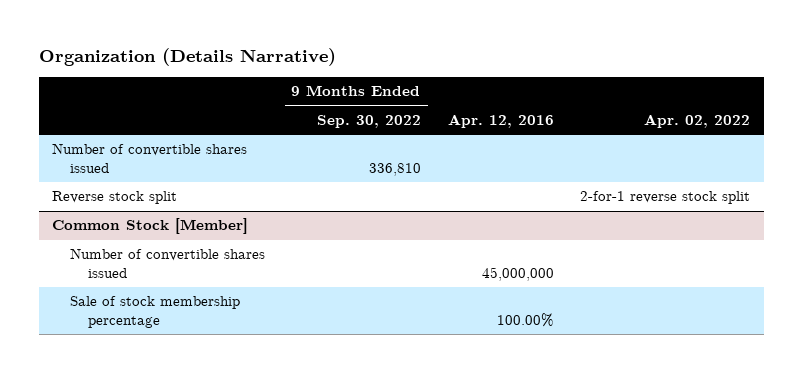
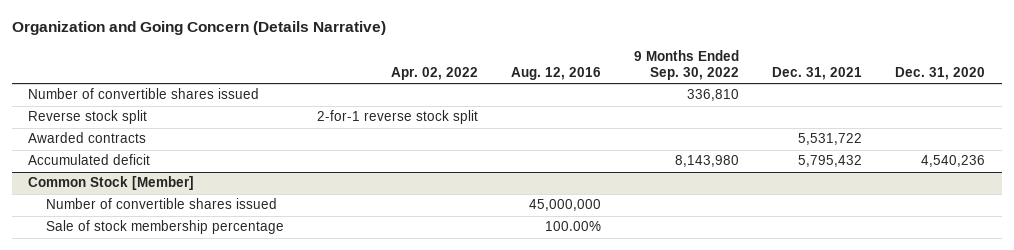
- Organization (Details Narrative)
+ Organization and Going Concern (Details Narrative)
- | 9 Months Ended Sep. 30, 2022 | Apr. 12, 2016 | Apr. 02, 2022
+ | Apr. 02, 2022 | Aug. 12, 2016 | 9 Months Ended Sep. 30, 2022 | Dec. 31, 2021 | Dec. 31, 2020
+ Awarded contracts | | | | 5,531,722 |
+ Accumulated deficit | | | 8,143,980 | 5,795,432 | 4,540,236

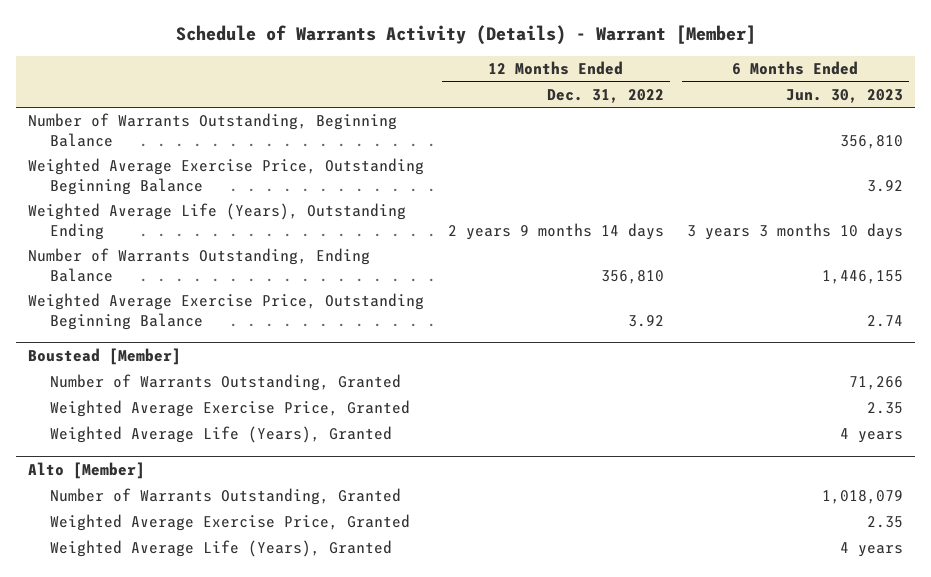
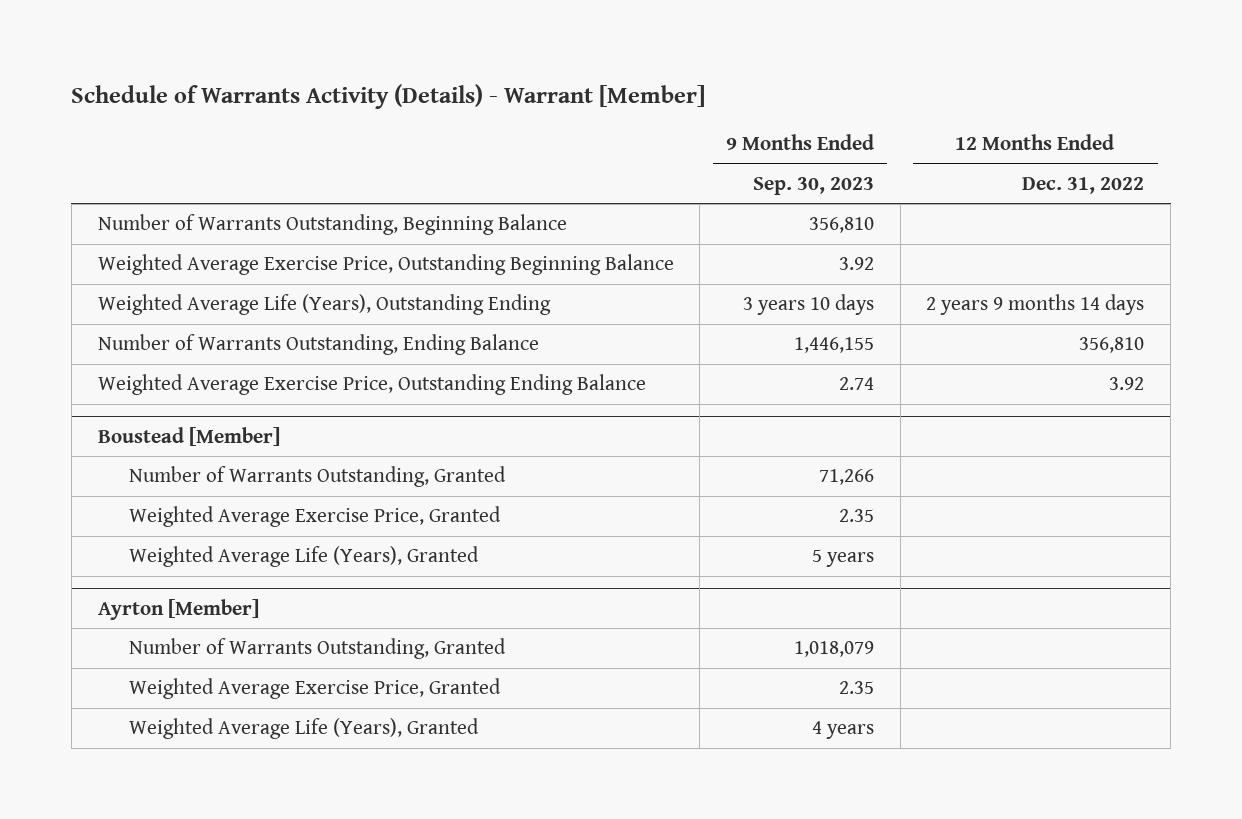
- | 12 Months Ended Dec. 31, 2022 | 6 Months Ended Jun. 30, 2023
+ | 9 Months Ended Sep. 30, 2023 | 12 Months Ended Dec. 31, 2022
- Weighted Average Exercise Price, Outstanding Beginning Balance | 3.92 | 2.74
+ Weighted Average Exercise Price, Outstanding Ending Balance | 2.74 | 3.92
- Alto [Member]
+ Ayrton [Member]

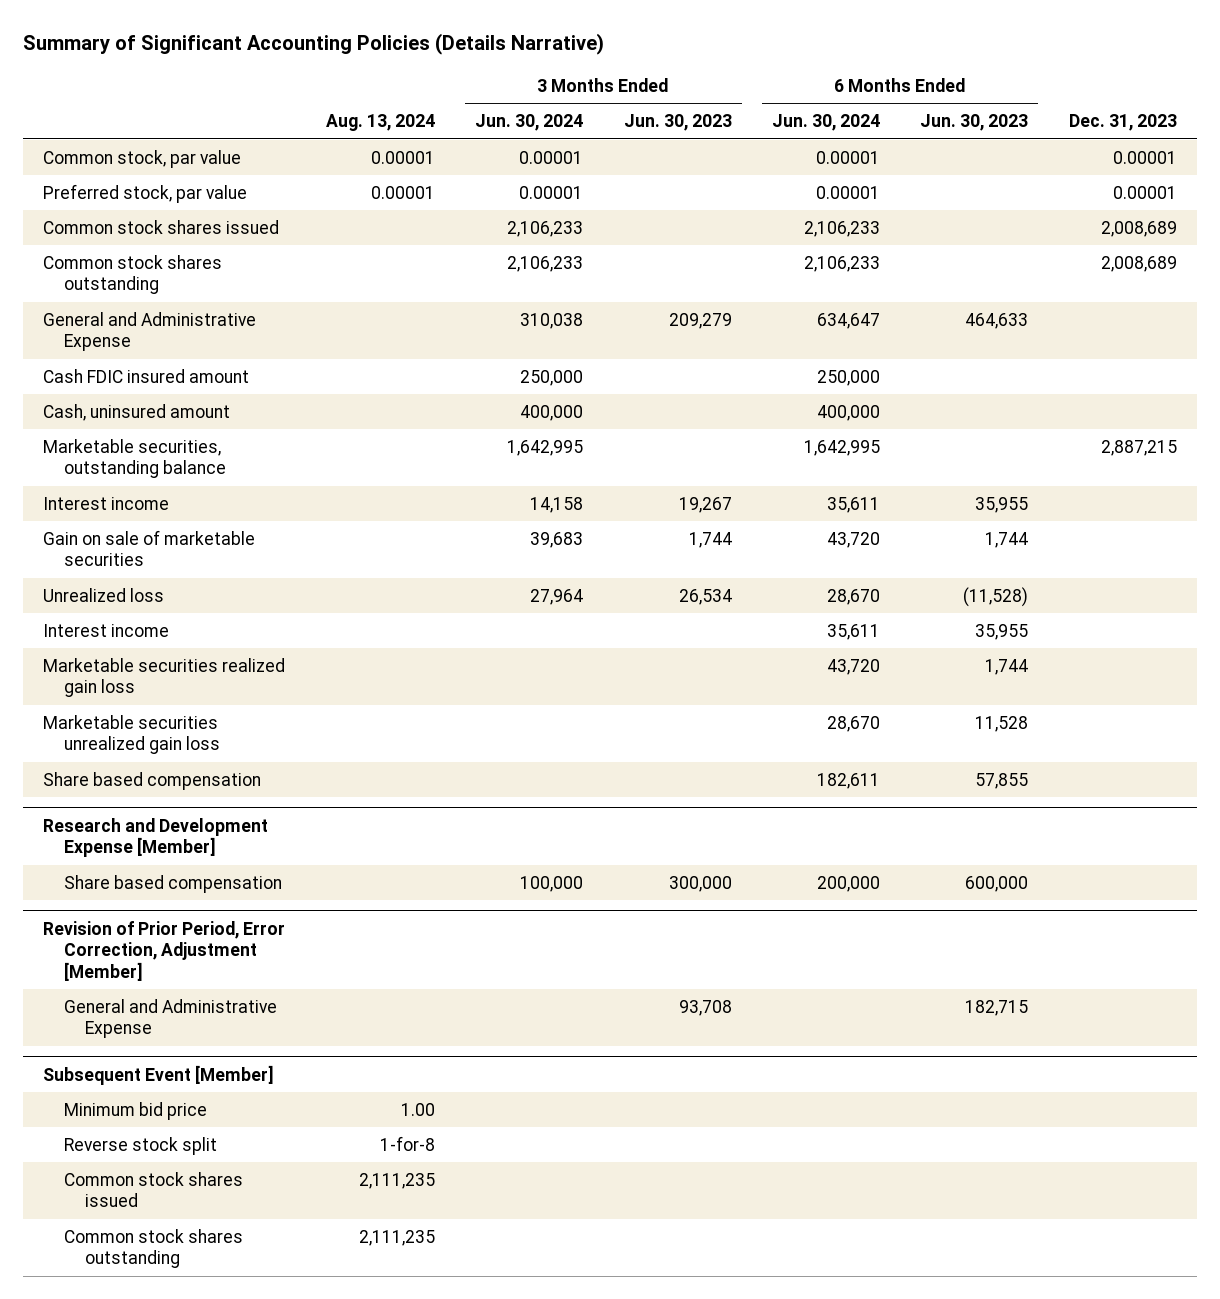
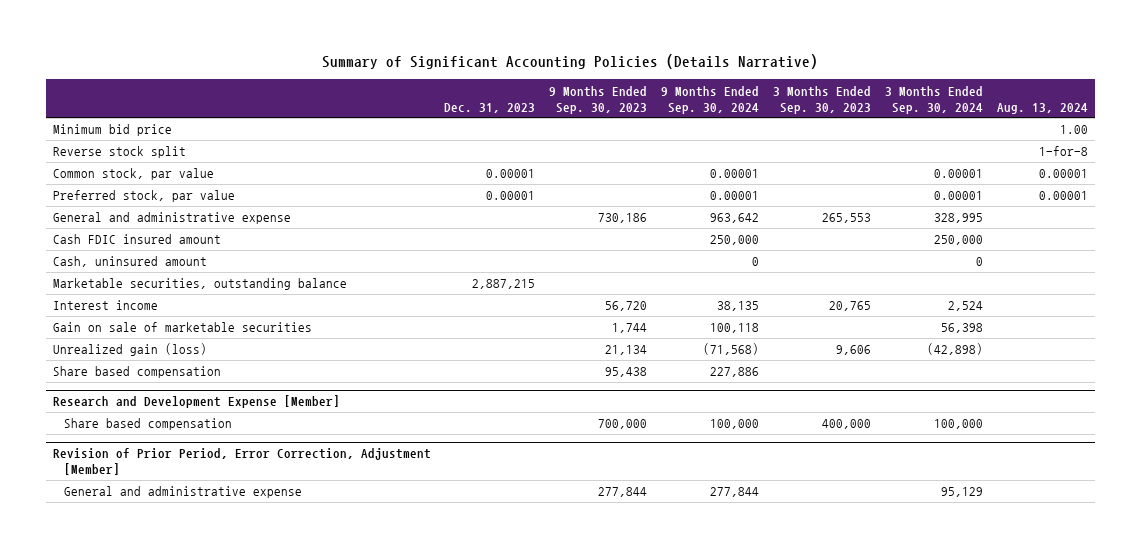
- | Aug. 13, 2024 | 3 Months Ended Jun. 30, 2024 | 3 Months Ended Jun. 30, 2023 | 6 Months Ended Jun. 30, 2024 | 6 Months Ended Jun. 30, 2023 | Dec. 31, 2023
+ | Dec. 31, 2023 | 9 Months Ended Sep. 30, 2023 | 9 Months Ended Sep. 30, 2024 | 3 Months Ended Sep. 30, 2023 | 3 Months Ended Sep. 30, 2024 | Aug. 13, 2024
+ Minimum bid price | | | | | | 1.00
+ Reverse stock split | | | | | | 1-for-8
- Common stock shares issued | | 2,106,233 | | 2,106,233 | | 2,008,689
- Common stock shares outstanding | | 2,106,233 | | 2,106,233 | | 2,008,689
- General and Administrative Expense | | 310,038 | 209,279 | 634,647 | 464,633 |
+ General and administrative expense | | 730,186 | 963,642 | 265,553 | 328,995 |
- Unrealized loss | | 27,964 | 26,534 | 28,670 | (11,528) |
- Interest income | | | | 35,611 | 35,955 |
- Marketable securities realized gain loss | | | | 43,720 | 1,744 |
- Marketable securities unrealized gain loss | | | | 28,670 | 11,528 |
+ Unrealized gain (loss) | | 21,134 | (71,568) | 9,606 | (42,898) |
@ Revision of Prior Period, Error Correction, Adjustment [Member]
- General and Administrative Expense | | | 93,708 | | 182,715 |
- Subsequent Event [Member]
- Minimum bid price | 1.00 | | | | |
- Reverse stock split | 1-for-8 | | | | |
- Common stock shares issued | 2,111,235 | | | | |
- Common stock shares outstanding | 2,111,235 | | | | |
@ Revision of Prior Period, Error Correction, Adjustment [Member]
+ General and administrative expense | | 277,844 | 277,844 | | 95,129 |

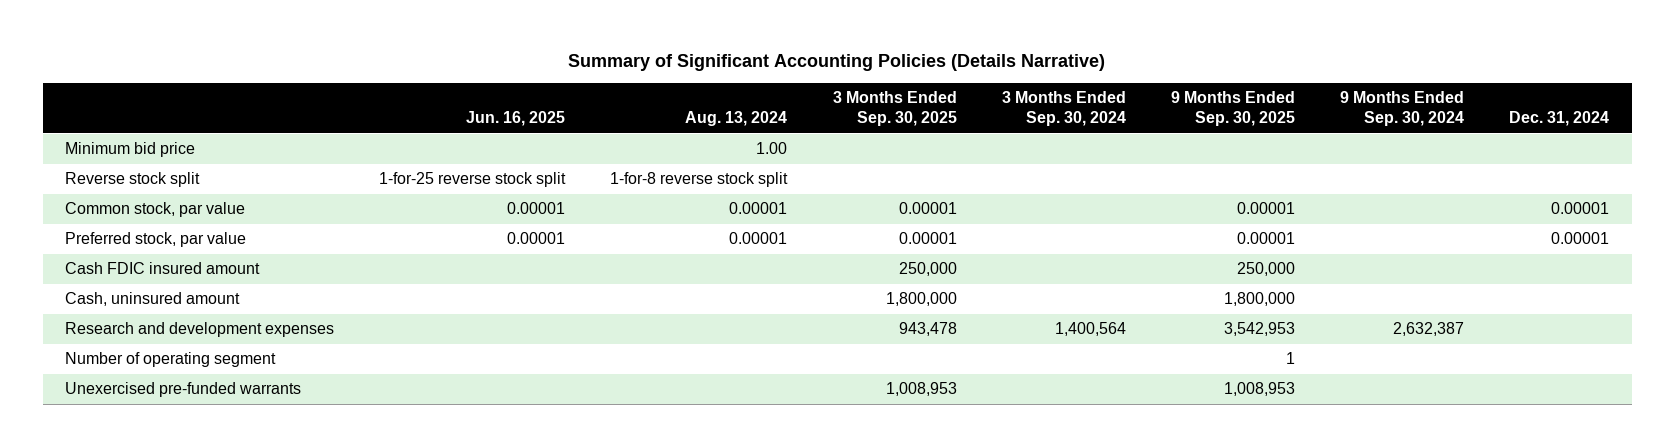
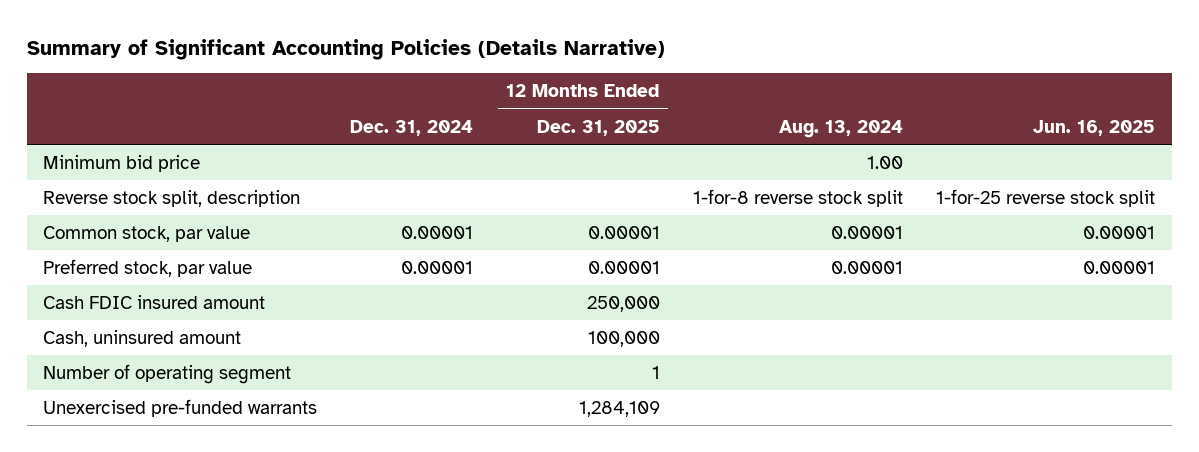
- | Jun. 16, 2025 | Aug. 13, 2024 | 3 Months Ended Sep. 30, 2025 | 3 Months Ended Sep. 30, 2024 | 9 Months Ended Sep. 30, 2025 | 9 Months Ended Sep. 30, 2024 | Dec. 31, 2024
+ | Dec. 31, 2024 | 12 Months Ended Dec. 31, 2025 | Aug. 13, 2024 | Jun. 16, 2025
- Reverse stock split | 1-for-25 reverse stock split | 1-for-8 reverse stock split | | | | |
+ Reverse stock split, description | | | 1-for-8 reverse stock split | 1-for-25 reverse stock split
- Research and development expenses | | | 943,478 | 1,400,564 | 3,542,953 | 2,632,387 |

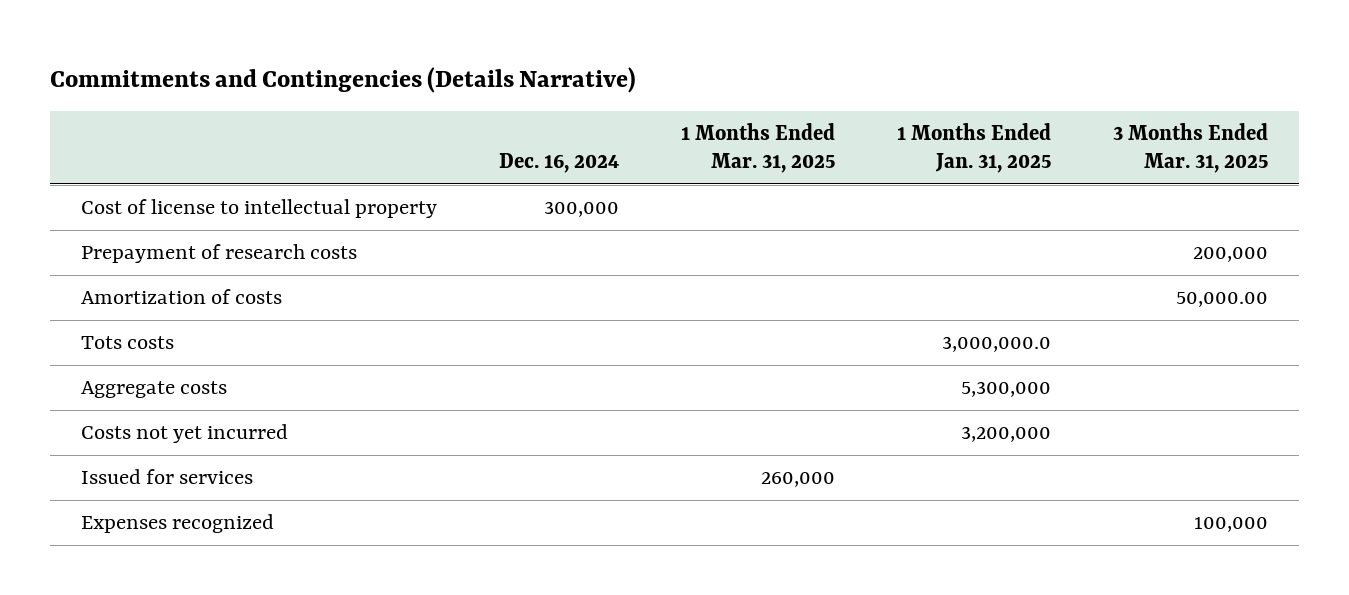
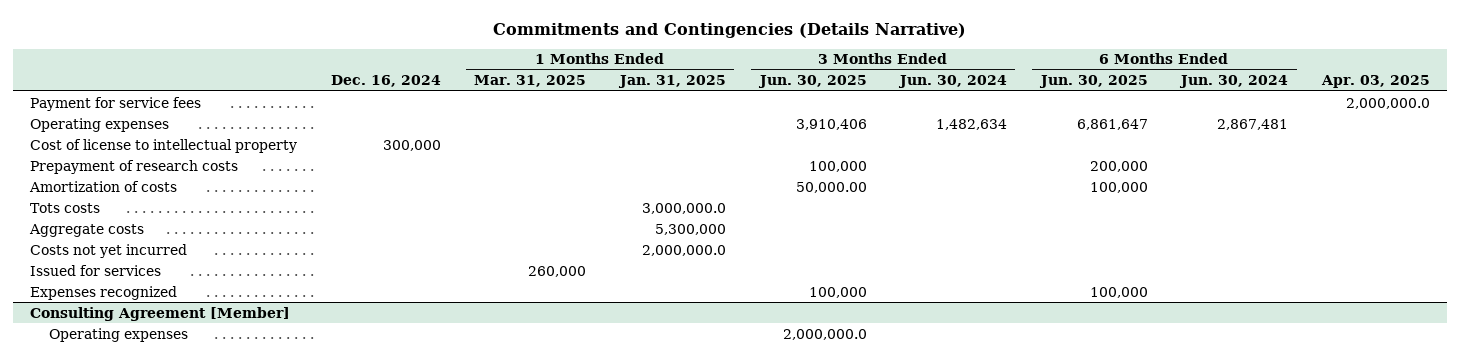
- | Dec. 16, 2024 | 1 Months Ended Mar. 31, 2025 | 1 Months Ended Jan. 31, 2025 | 3 Months Ended Mar. 31, 2025
+ | Dec. 16, 2024 | 1 Months Ended Mar. 31, 2025 | 1 Months Ended Jan. 31, 2025 | 3 Months Ended Jun. 30, 2025 | 3 Months Ended Jun. 30, 2024 | 6 Months Ended Jun. 30, 2025 | 6 Months Ended Jun. 30, 2024 | Apr. 03, 2025
+ Payment for service fees | | | | | | | | 2,000,000.0
+ Operating expenses | | | | 3,910,406 | 1,482,634 | 6,861,647 | 2,867,481 |
- Costs not yet incurred | | | 3,200,000 |
+ Costs not yet incurred | | | 2,000,000.0 | | | | |
+ Consulting Agreement [Member]
+ Operating expenses | | | | 2,000,000.0 | | | |

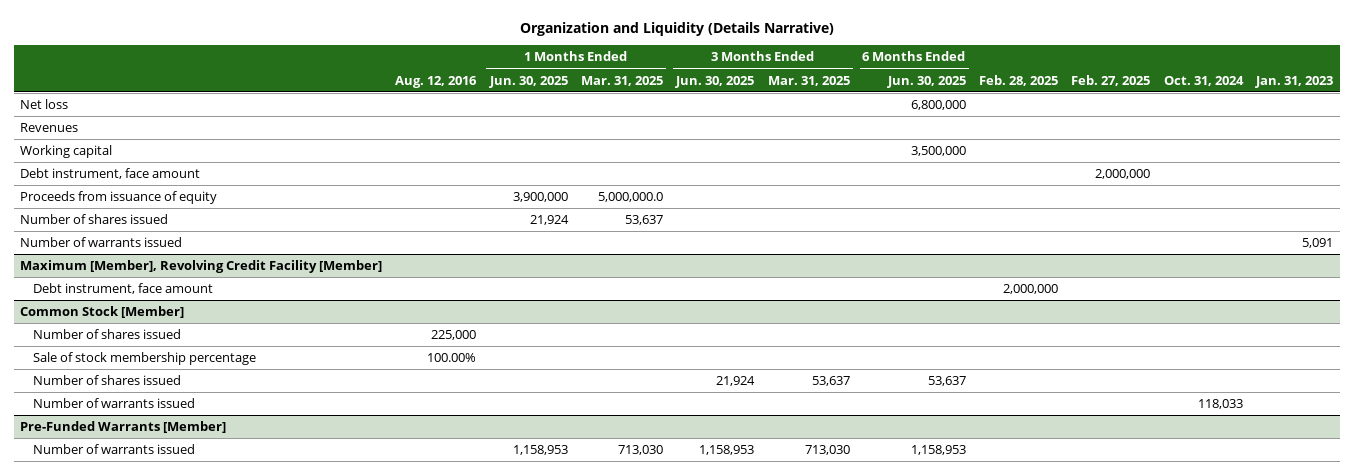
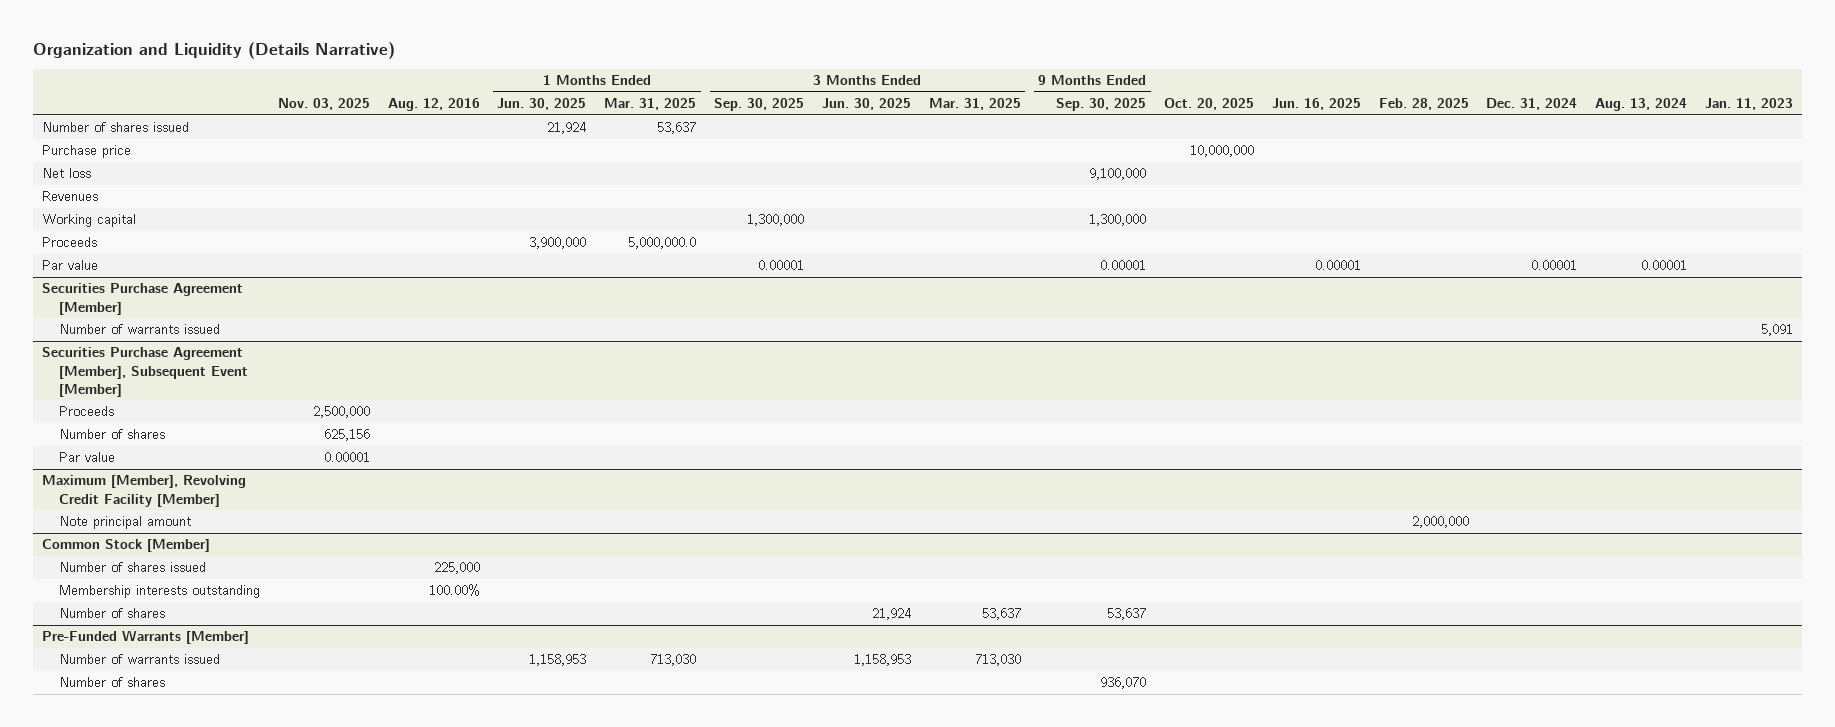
- | Aug. 12, 2016 | 1 Months Ended Jun. 30, 2025 | 1 Months Ended Mar. 31, 2025 | 3 Months Ended Jun. 30, 2025 | 3 Months Ended Mar. 31, 2025 | 6 Months Ended Jun. 30, 2025 | Feb. 28, 2025 | Feb. 27, 2025 | Oct. 31, 2024 | Jan. 31, 2023
+ | Nov. 03, 2025 | Aug. 12, 2016 | 1 Months Ended Jun. 30, 2025 | 1 Months Ended Mar. 31, 2025 | 3 Months Ended Sep. 30, 2025 | 3 Months Ended Jun. 30, 2025 | 3 Months Ended Mar. 31, 2025 | 9 Months Ended Sep. 30, 2025 | Oct. 20, 2025 | Jun. 16, 2025 | Feb. 28, 2025 | Dec. 31, 2024 | Aug. 13, 2024 | Jan. 11, 2023
moved up: Number of shares issued | | | 21,924 | 53,637 | | | | | | | | | |
+ Purchase price | | | | | | | | | 10,000,000 | | | | |
- Debt instrument, face amount | | | | | | | | 2,000,000 | |
- Proceeds from issuance of equity | | 3,900,000 | 5,000,000.0 | | | | | | |
- Number of warrants issued | | | | | | | | | | 5,091
+ Proceeds | | | 3,900,000 | 5,000,000.0 | | | | | | | | | |
+ Par value | | | | | 0.00001 | | | 0.00001 | | 0.00001 | | 0.00001 | 0.00001 |
+ Securities Purchase Agreement [Member]
+ Number of warrants issued | | | | | | | | | | | | | | 5,091
+ Securities Purchase Agreement [Member], Subsequent Event [Member]
+ Proceeds | 2,500,000 | | | | | | | | | | | | |
+ Number of shares | 625,156 | | | | | | | | | | | | |
+ Par value | 0.00001 | | | | | | | | | | | | |
@ Maximum [Member], Revolving Credit Facility [Member]
- Debt instrument, face amount | | | | | | | 2,000,000 | | |
+ Note principal amount | | | | | | | | | | | 2,000,000 | | |
@ Common Stock [Member]
- Sale of stock membership percentage | 100.00% | | | | | | | | |
- Number of shares issued | | | | 21,924 | 53,637 | 53,637 | | | |
- Number of warrants issued | | | | | | | | | 118,033 |
+ Membership interests outstanding | | 100.00% | | | | | | | | | | | |
+ Number of shares | | | | | | 21,924 | 53,637 | 53,637 | | | | | |
@ Pre-Funded Warrants [Member]
+ Number of shares | | | | | | | | 936,070 | | | | | |

